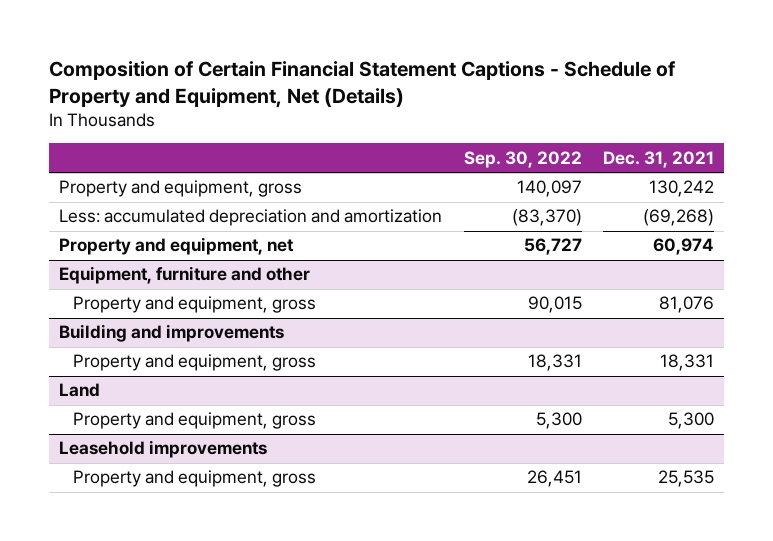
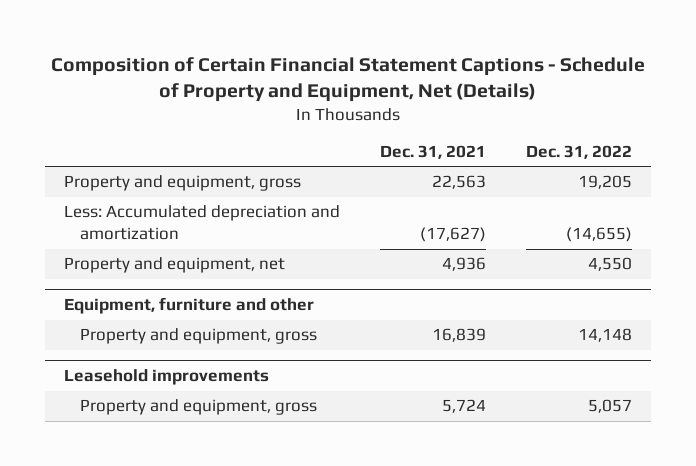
- | Sep. 30, 2022 | Dec. 31, 2021
+ | Dec. 31, 2021 | Dec. 31, 2022
- Property and equipment, gross | 140,097 | 130,242
- Less: accumulated depreciation and amortization | (83,370) | (69,268)
- Property and equipment, net | 56,727 | 60,974
+ Property and equipment, gross | 22,563 | 19,205
+ Less: Accumulated depreciation and amortization | (17,627) | (14,655)
+ Property and equipment, net | 4,936 | 4,550
@ Equipment, furniture and other
- Property and equipment, gross | 90,015 | 81,076
- Building and improvements
- Property and equipment, gross | 18,331 | 18,331
- Land
- Property and equipment, gross | 5,300 | 5,300
@ Equipment, furniture and other
+ Property and equipment, gross | 16,839 | 14,148
@ Leasehold improvements
- Property and equipment, gross | 26,451 | 25,535
+ Property and equipment, gross | 5,724 | 5,057

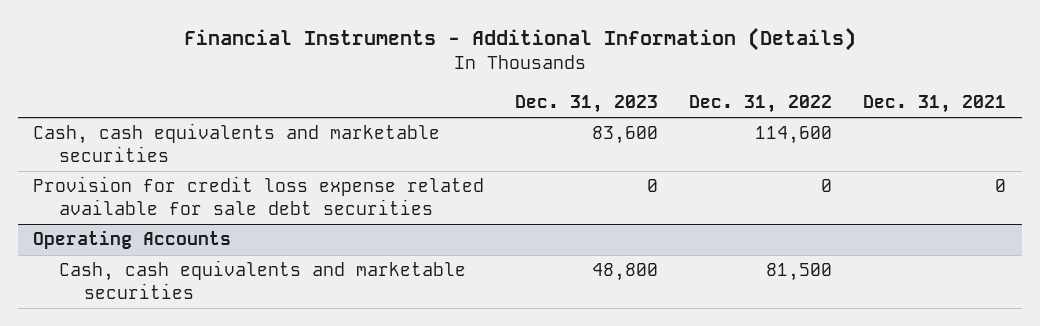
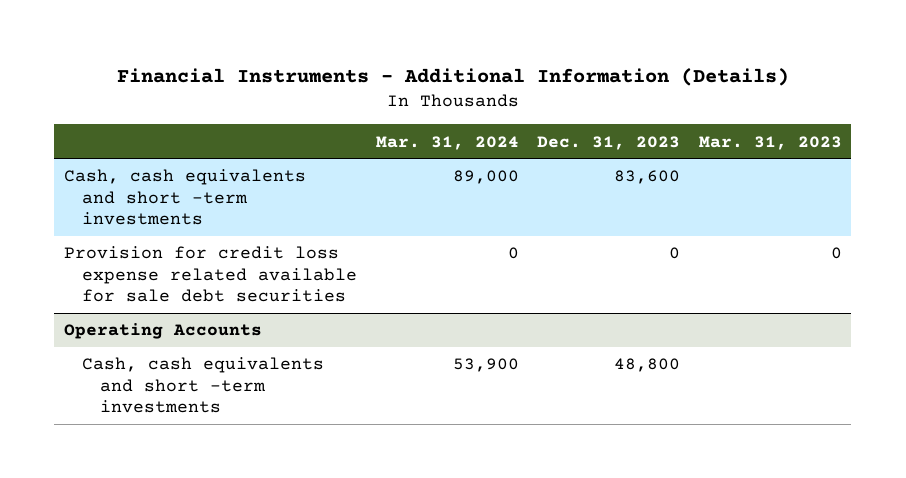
- | Dec. 31, 2023 | Dec. 31, 2022 | Dec. 31, 2021
+ | Mar. 31, 2024 | Dec. 31, 2023 | Mar. 31, 2023
- Cash, cash equivalents and marketable securities | 83,600 | 114,600 |
+ Cash, cash equivalents and short -term investments | 89,000 | 83,600 |
@ Operating Accounts
- Cash, cash equivalents and marketable securities | 48,800 | 81,500 |
+ Cash, cash equivalents and short -term investments | 53,900 | 48,800 |

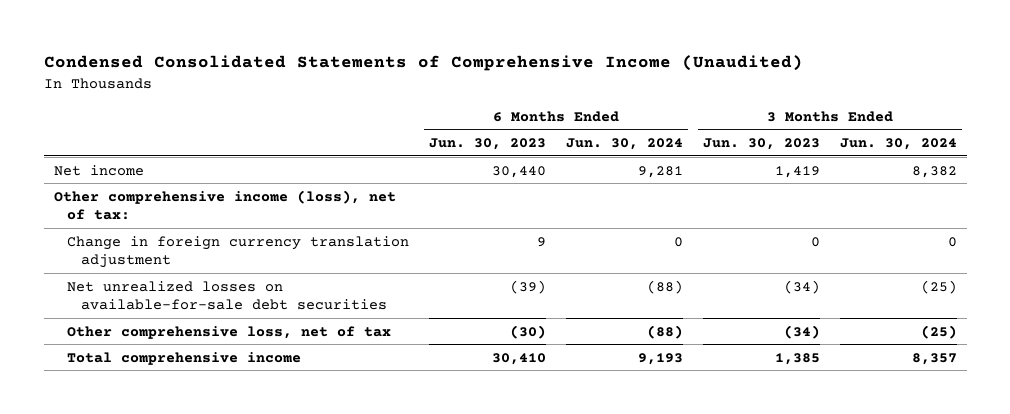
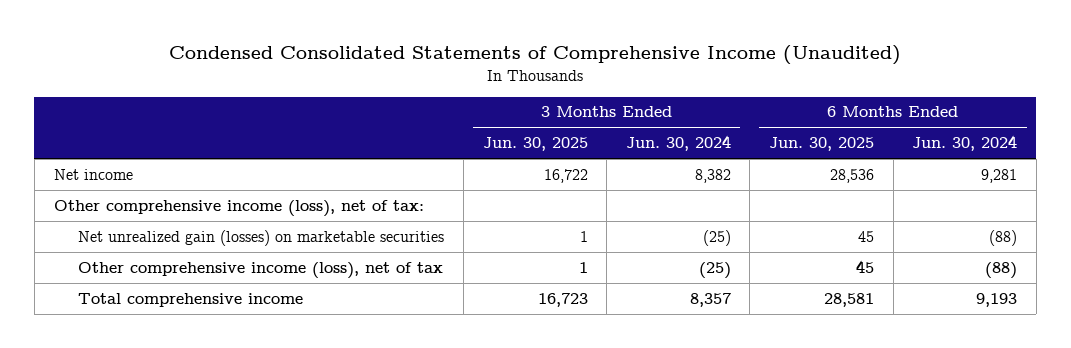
- | 6 Months Ended Jun. 30, 2023 | 6 Months Ended Jun. 30, 2024 | 3 Months Ended Jun. 30, 2023 | 3 Months Ended Jun. 30, 2024
+ | 3 Months Ended Jun. 30, 2025 | 3 Months Ended Jun. 30, 2024 | 6 Months Ended Jun. 30, 2025 | 6 Months Ended Jun. 30, 2024
- Change in foreign currency translation adjustment | 9 | 0 | 0 | 0
- Net unrealized losses on available-for-sale debt securities | (39) | (88) | (34) | (25)
- Other comprehensive loss, net of tax | (30) | (88) | (34) | (25)
+ Net unrealized gain (losses) on marketable securities | 1 | (25) | 45 | (88)
+ Other comprehensive income (loss), net of tax | 1 | (25) | 45 | (88)

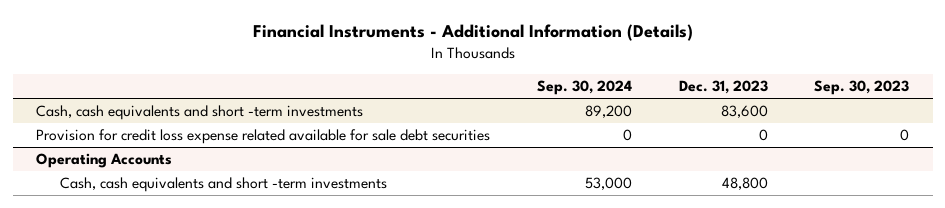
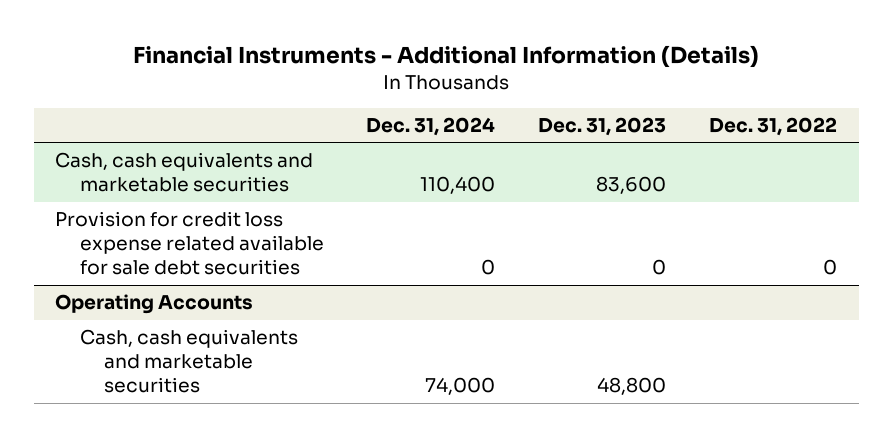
- | Sep. 30, 2024 | Dec. 31, 2023 | Sep. 30, 2023
+ | Dec. 31, 2024 | Dec. 31, 2023 | Dec. 31, 2022
- Cash, cash equivalents and short -term investments | 89,200 | 83,600 |
+ Cash, cash equivalents and marketable securities | 110,400 | 83,600 |
@ Operating Accounts
- Cash, cash equivalents and short -term investments | 53,000 | 48,800 |
+ Cash, cash equivalents and marketable securities | 74,000 | 48,800 |

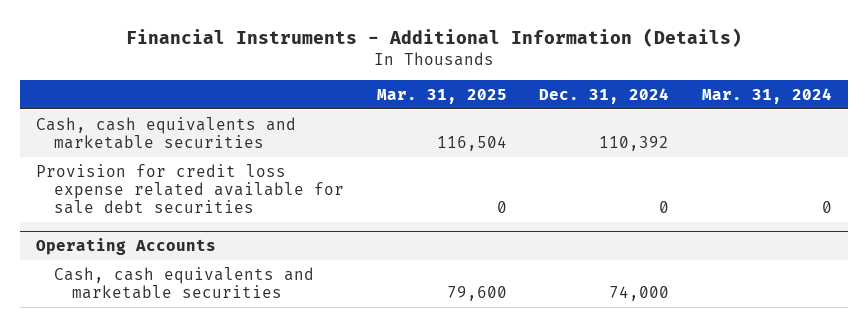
- | Dec. 31, 2024 | Dec. 31, 2023 | Dec. 31, 2022
+ | Mar. 31, 2025 | Dec. 31, 2024 | Mar. 31, 2024
- Cash, cash equivalents and marketable securities | 110,400 | 83,600 |
+ Cash, cash equivalents and marketable securities | 116,504 | 110,392 |

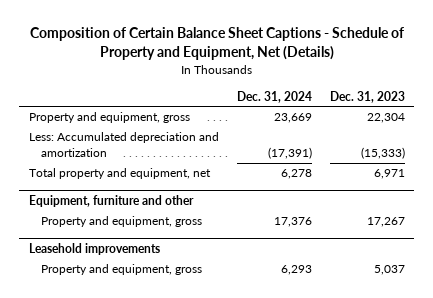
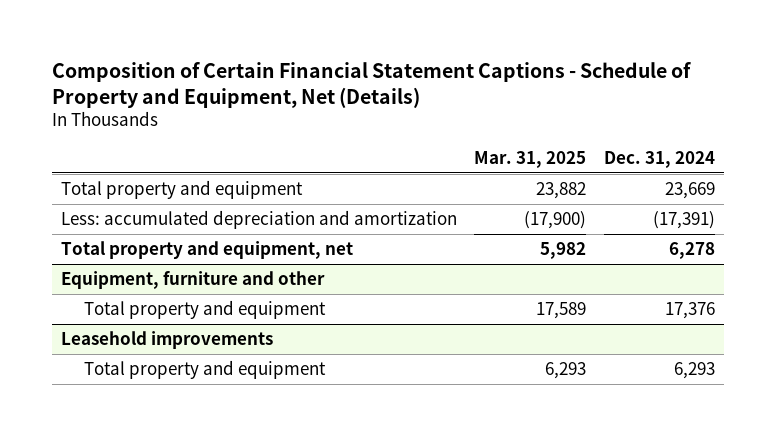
- Composition of Certain Balance Sheet Captions - Schedule of Property and Equipment, Net (Details)
+ Composition of Certain Financial Statement Captions - Schedule of Property and Equipment, Net (Details)
- | Dec. 31, 2024 | Dec. 31, 2023
+ | Mar. 31, 2025 | Dec. 31, 2024
- Property and equipment, gross | 23,669 | 22,304
- Less: Accumulated depreciation and amortization | (17,391) | (15,333)
+ Total property and equipment | 23,882 | 23,669
+ Less: accumulated depreciation and amortization | (17,900) | (17,391)
@ Equipment, furniture and other
- Property and equipment, gross | 17,376 | 17,267
+ Total property and equipment | 17,589 | 17,376
@ Leasehold improvements
- Property and equipment, gross | 6,293 | 5,037
+ Total property and equipment | 6,293 | 6,293

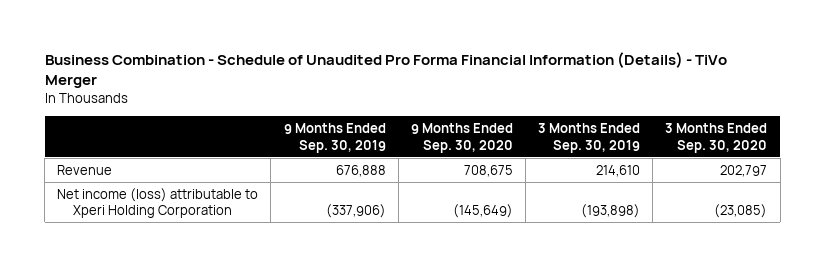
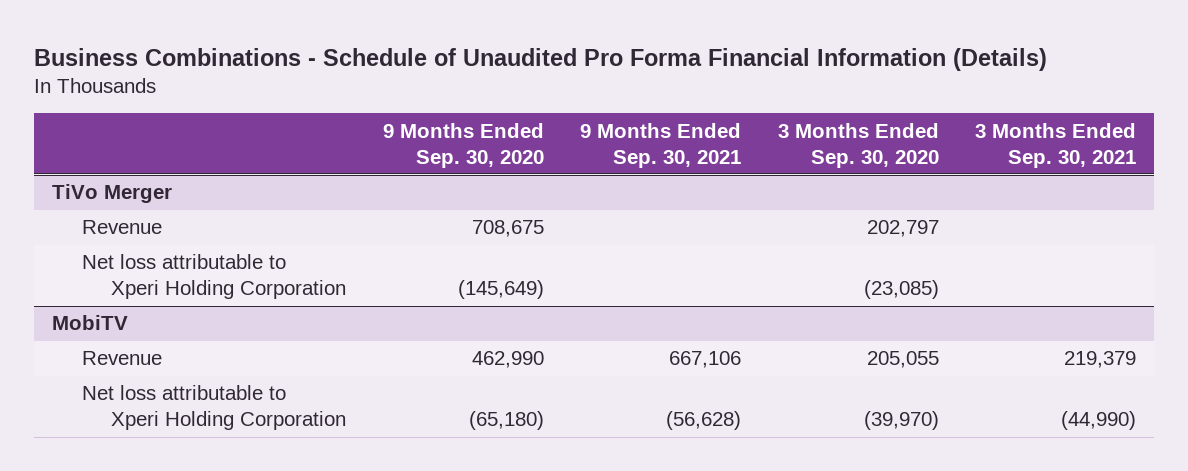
- Business Combination - Schedule of Unaudited Pro Forma Financial Information (Details) - TiVo Merger
+ Business Combinations - Schedule of Unaudited Pro Forma Financial Information (Details)
- | 9 Months Ended Sep. 30, 2019 | 9 Months Ended Sep. 30, 2020 | 3 Months Ended Sep. 30, 2019 | 3 Months Ended Sep. 30, 2020
+ | 9 Months Ended Sep. 30, 2020 | 9 Months Ended Sep. 30, 2021 | 3 Months Ended Sep. 30, 2020 | 3 Months Ended Sep. 30, 2021
+ TiVo Merger
- Net income (loss) attributable to Xperi Holding Corporation | (337,906) | (145,649) | (193,898) | (23,085)
+ Net loss attributable to Xperi Holding Corporation | (145,649) | | (23,085) |
+ MobiTV
+ Revenue | 462,990 | 667,106 | 205,055 | 219,379
+ Net loss attributable to Xperi Holding Corporation | (65,180) | (56,628) | (39,970) | (44,990)

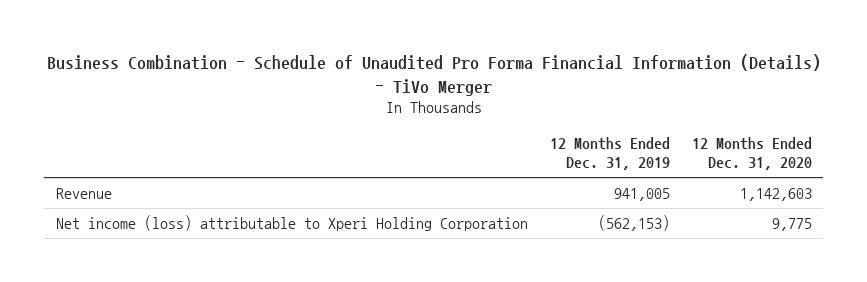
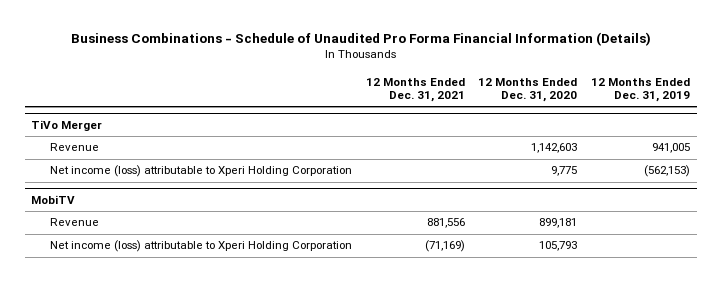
- Business Combination - Schedule of Unaudited Pro Forma Financial Information (Details) - TiVo Merger
+ Business Combinations - Schedule of Unaudited Pro Forma Financial Information (Details)
- | 12 Months Ended Dec. 31, 2019 | 12 Months Ended Dec. 31, 2020
+ | 12 Months Ended Dec. 31, 2021 | 12 Months Ended Dec. 31, 2020 | 12 Months Ended Dec. 31, 2019
+ TiVo Merger
+ MobiTV
+ Revenue | 881,556 | 899,181 |
+ Net income (loss) attributable to Xperi Holding Corporation | (71,169) | 105,793 |

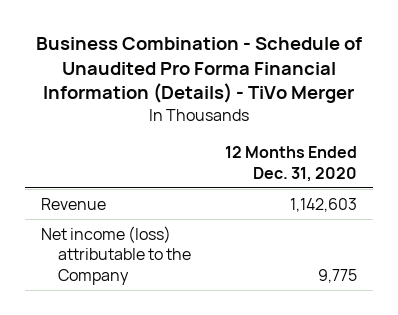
- Business Combinations - Schedule of Unaudited Pro Forma Financial Information (Details)
+ Business Combination - Schedule of Unaudited Pro Forma Financial Information (Details) - TiVo Merger
- | 12 Months Ended Dec. 31, 2021 | 12 Months Ended Dec. 31, 2020 | 12 Months Ended Dec. 31, 2019
+ | 12 Months Ended Dec. 31, 2020
- TiVo Merger
- Net income (loss) attributable to Xperi Holding Corporation | | 9,775 | (562,153)
- MobiTV
- Revenue | 881,556 | 899,181 |
- Net income (loss) attributable to Xperi Holding Corporation | (71,169) | 105,793 |
+ Net income (loss) attributable to the Company | 9,775

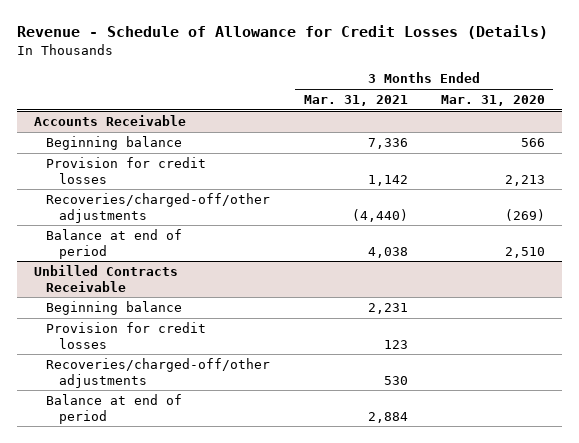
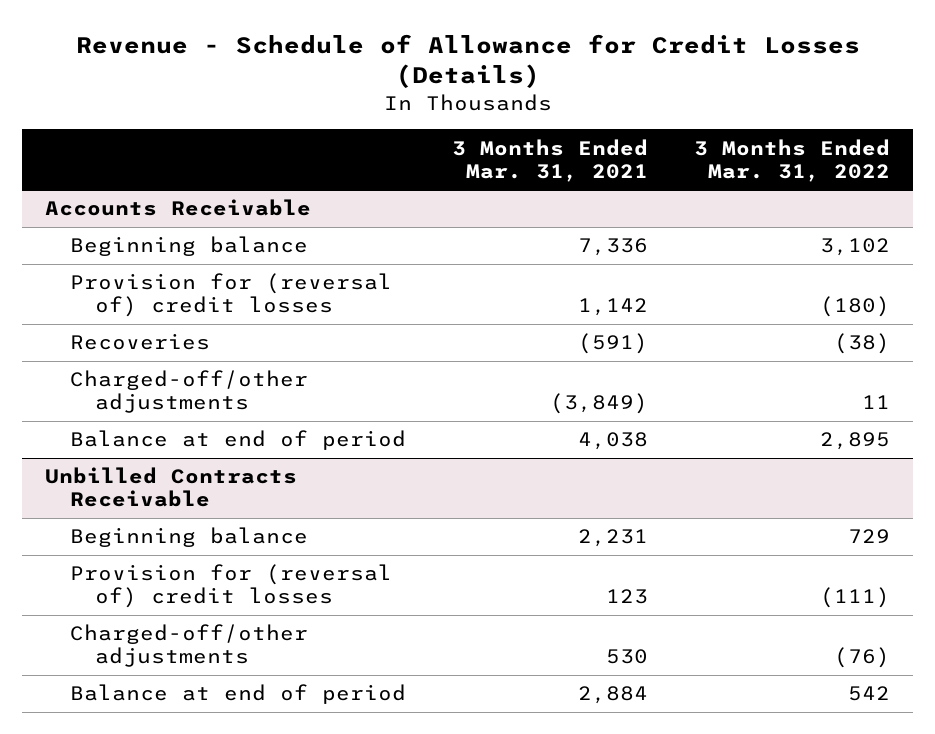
- | 3 Months Ended Mar. 31, 2021 | 3 Months Ended Mar. 31, 2020
+ | 3 Months Ended Mar. 31, 2021 | 3 Months Ended Mar. 31, 2022
@ Accounts Receivable
- Provision for credit losses | 1,142 | 2,213
- Recoveries/charged-off/other adjustments | (4,440) | (269)
+ Provision for (reversal of) credit losses | 1,142 | (180)
+ Recoveries | (591) | (38)
+ Charged-off/other adjustments | (3,849) | 11
@ Unbilled Contracts Receivable
- Provision for credit losses | 123 |
- Recoveries/charged-off/other adjustments | 530 |
+ Provision for (reversal of) credit losses | 123 | (111)
+ Charged-off/other adjustments | 530 | (76)

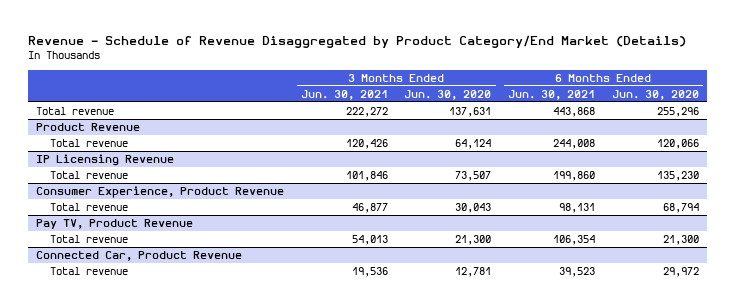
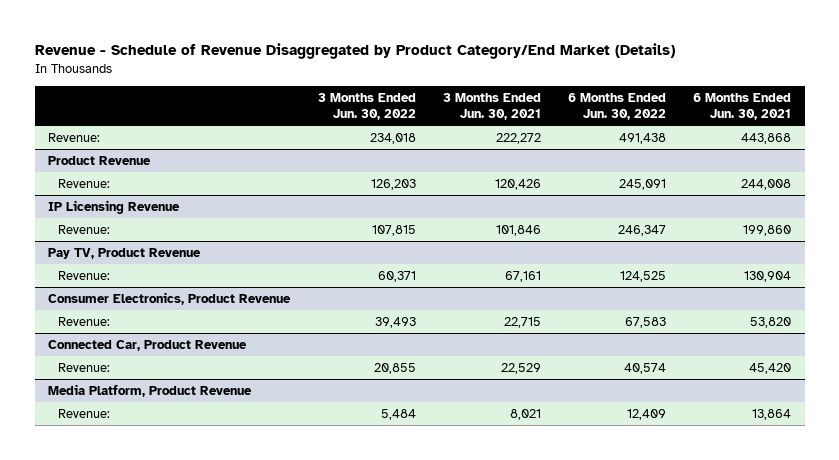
- | 3 Months Ended Jun. 30, 2021 | 3 Months Ended Jun. 30, 2020 | 6 Months Ended Jun. 30, 2021 | 6 Months Ended Jun. 30, 2020
+ | 3 Months Ended Jun. 30, 2022 | 3 Months Ended Jun. 30, 2021 | 6 Months Ended Jun. 30, 2022 | 6 Months Ended Jun. 30, 2021
- Total revenue | 222,272 | 137,631 | 443,868 | 255,296
+ Revenue: | 234,018 | 222,272 | 491,438 | 443,868
@ Product Revenue
- Total revenue | 120,426 | 64,124 | 244,008 | 120,066
+ Revenue: | 126,203 | 120,426 | 245,091 | 244,008
@ IP Licensing Revenue
- Total revenue | 101,846 | 73,507 | 199,860 | 135,230
- Consumer Experience, Product Revenue
- Total revenue | 46,877 | 30,043 | 98,131 | 68,794
@ IP Licensing Revenue
+ Revenue: | 107,815 | 101,846 | 246,347 | 199,860
@ Pay TV, Product Revenue
- Total revenue | 54,013 | 21,300 | 106,354 | 21,300
+ Revenue: | 60,371 | 67,161 | 124,525 | 130,904
+ Consumer Electronics, Product Revenue
+ Revenue: | 39,493 | 22,715 | 67,583 | 53,820
@ Connected Car, Product Revenue
- Total revenue | 19,536 | 12,781 | 39,523 | 29,972
+ Revenue: | 20,855 | 22,529 | 40,574 | 45,420
+ Media Platform, Product Revenue
+ Revenue: | 5,484 | 8,021 | 12,409 | 13,864

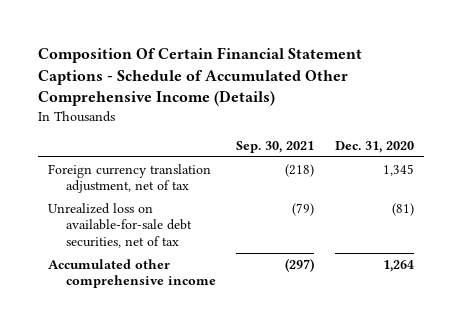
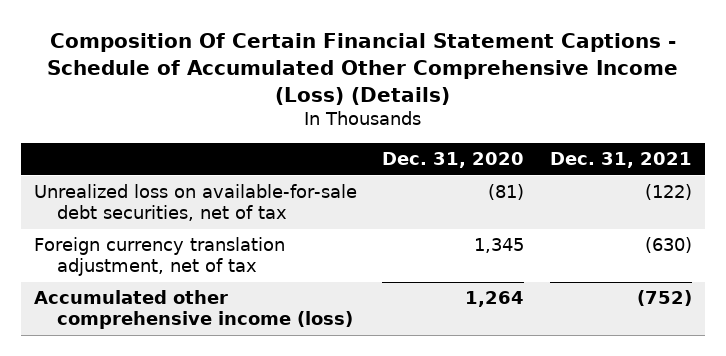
- Composition Of Certain Financial Statement Captions - Schedule of Accumulated Other Comprehensive Income (Details)
+ Composition Of Certain Financial Statement Captions - Schedule of Accumulated Other Comprehensive Income (Loss) (Details)
- | Sep. 30, 2021 | Dec. 31, 2020
+ | Dec. 31, 2020 | Dec. 31, 2021
- Accumulated other comprehensive income | (297) | 1,264
moved down: Foreign currency translation adjustment, net of tax | 1,345 | (630)
+ Accumulated other comprehensive income (loss) | 1,264 | (752)

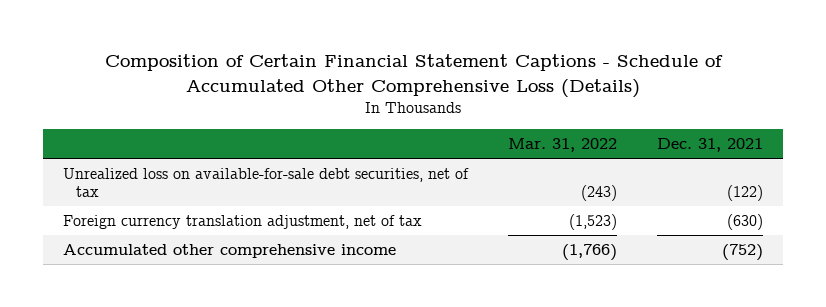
- Composition Of Certain Financial Statement Captions - Schedule of Accumulated Other Comprehensive Income (Loss) (Details)
+ Composition of Certain Financial Statement Captions - Schedule of Accumulated Other Comprehensive Loss (Details)
- | Dec. 31, 2020 | Dec. 31, 2021
+ | Mar. 31, 2022 | Dec. 31, 2021
- Accumulated other comprehensive income (loss) | 1,264 | (752)
+ Accumulated other comprehensive income | (1,766) | (752)

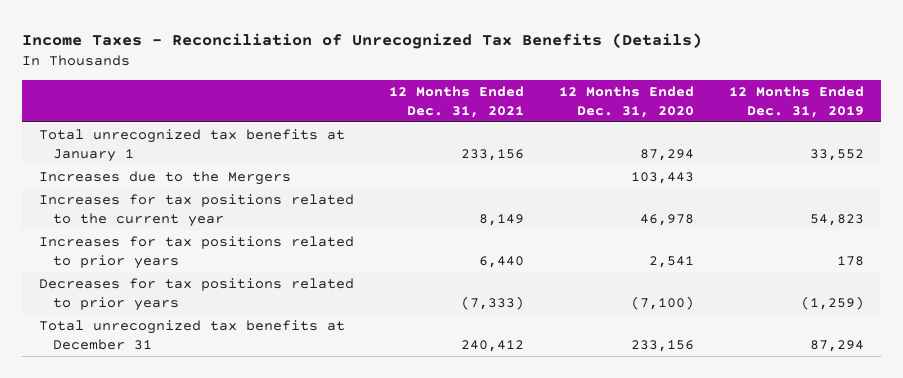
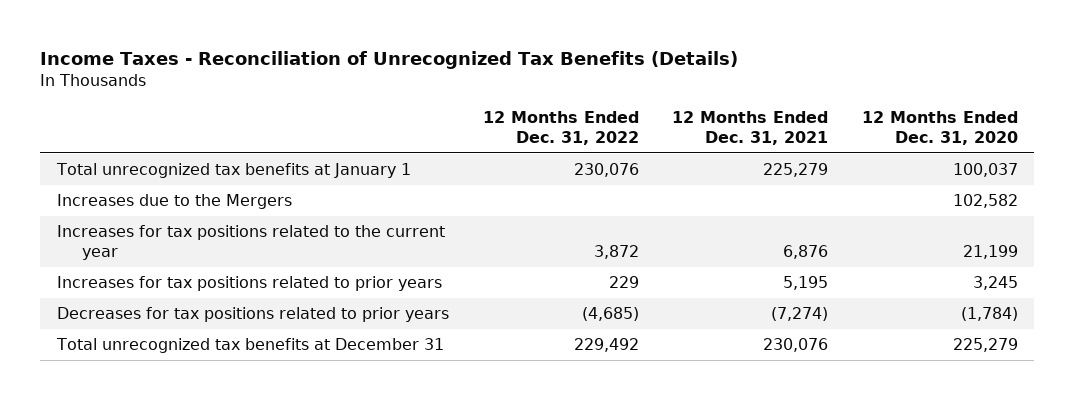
- | 12 Months Ended Dec. 31, 2021 | 12 Months Ended Dec. 31, 2020 | 12 Months Ended Dec. 31, 2019
+ | 12 Months Ended Dec. 31, 2022 | 12 Months Ended Dec. 31, 2021 | 12 Months Ended Dec. 31, 2020
- Total unrecognized tax benefits at January 1 | 233,156 | 87,294 | 33,552
- Increases due to the Mergers | | 103,443 |
- Increases for tax positions related to the current year | 8,149 | 46,978 | 54,823
- Increases for tax positions related to prior years | 6,440 | 2,541 | 178
- Decreases for tax positions related to prior years | (7,333) | (7,100) | (1,259)
- Total unrecognized tax benefits at December 31 | 240,412 | 233,156 | 87,294
+ Total unrecognized tax benefits at January 1 | 230,076 | 225,279 | 100,037
+ Increases due to the Mergers | | | 102,582
+ Increases for tax positions related to the current year | 3,872 | 6,876 | 21,199
+ Increases for tax positions related to prior years | 229 | 5,195 | 3,245
+ Decreases for tax positions related to prior years | (4,685) | (7,274) | (1,784)
+ Total unrecognized tax benefits at December 31 | 229,492 | 230,076 | 225,279

